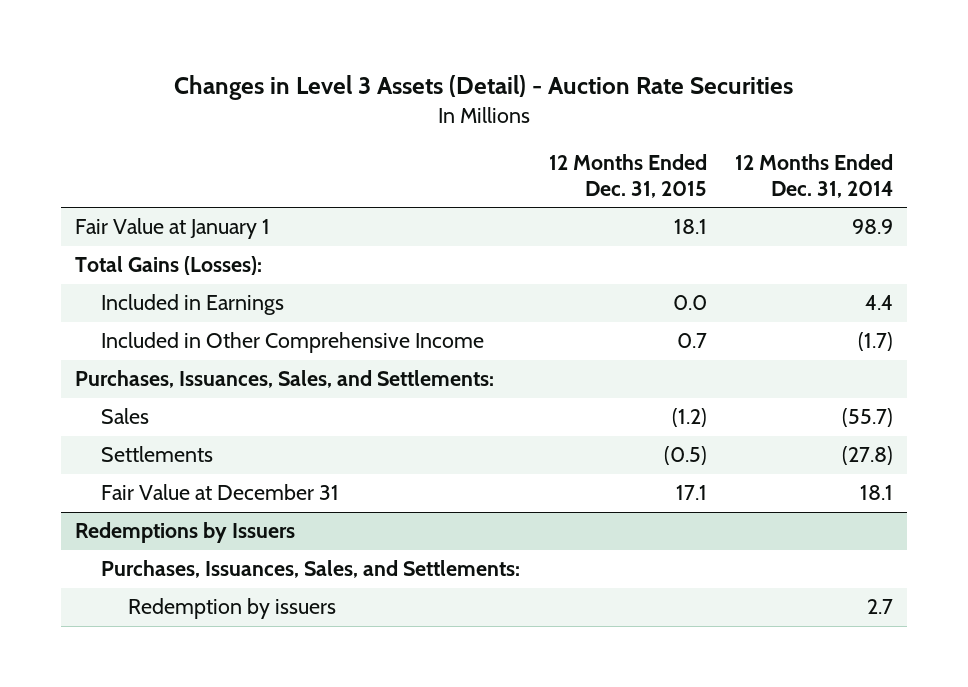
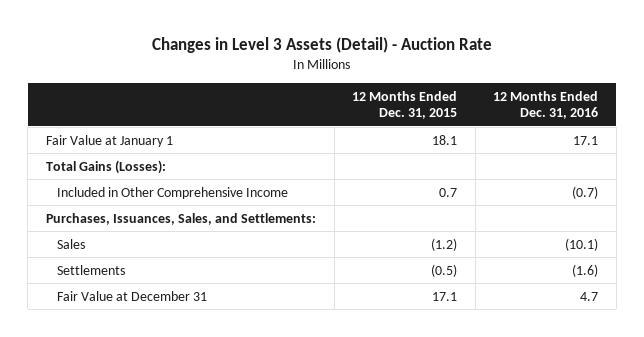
- Changes in Level 3 Assets (Detail) - Auction Rate Securities
+ Changes in Level 3 Assets (Detail) - Auction Rate
- | 12 Months Ended Dec. 31, 2015 | 12 Months Ended Dec. 31, 2014
+ | 12 Months Ended Dec. 31, 2015 | 12 Months Ended Dec. 31, 2016
- Included in Earnings | 0.0 | 4.4
- Redemptions by Issuers
- Purchases, Issuances, Sales, and Settlements:
- Redemption by issuers | | 2.7

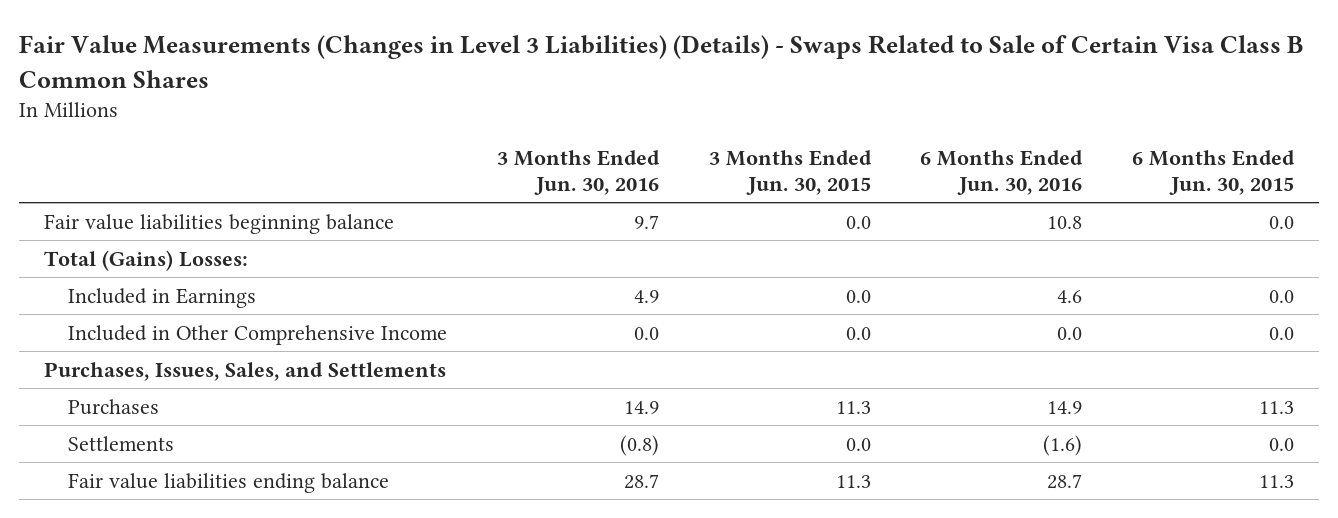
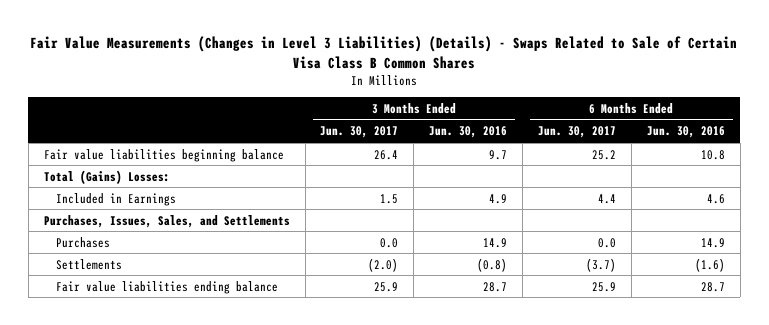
- | 3 Months Ended Jun. 30, 2016 | 3 Months Ended Jun. 30, 2015 | 6 Months Ended Jun. 30, 2016 | 6 Months Ended Jun. 30, 2015
+ | 3 Months Ended Jun. 30, 2017 | 3 Months Ended Jun. 30, 2016 | 6 Months Ended Jun. 30, 2017 | 6 Months Ended Jun. 30, 2016
- Included in Other Comprehensive Income | 0.0 | 0.0 | 0.0 | 0.0

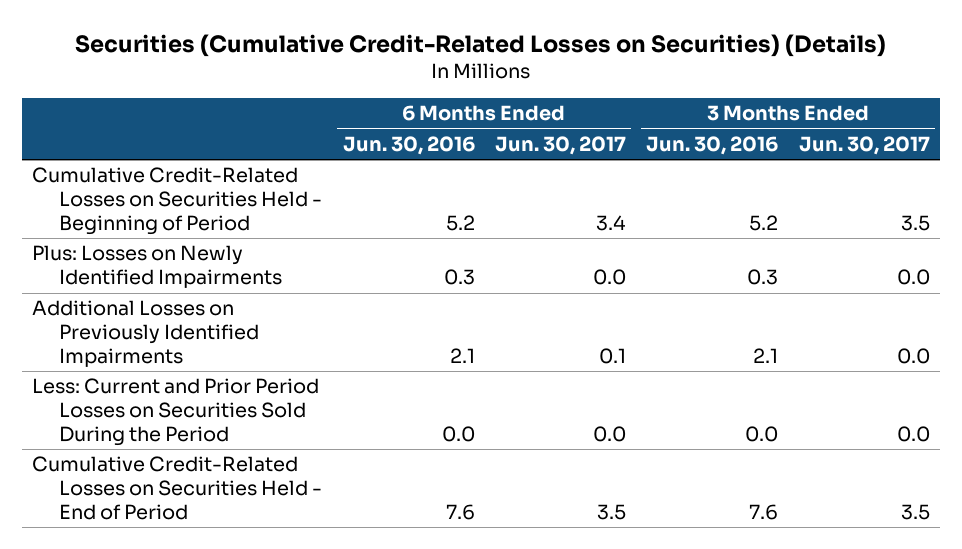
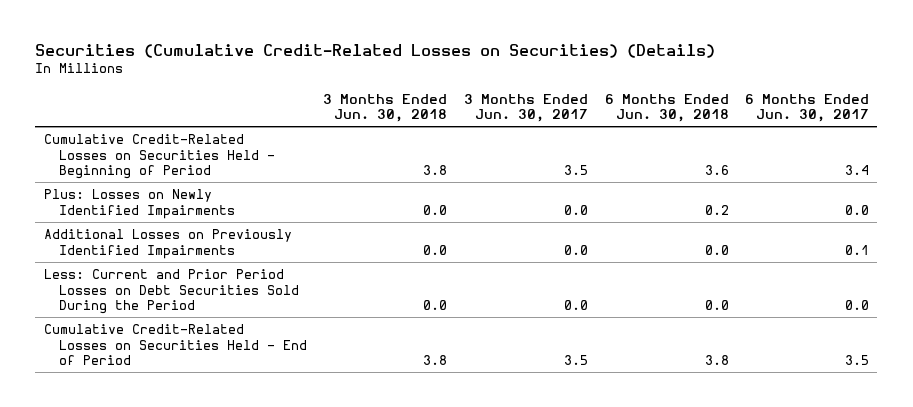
- | 6 Months Ended Jun. 30, 2016 | 6 Months Ended Jun. 30, 2017 | 3 Months Ended Jun. 30, 2016 | 3 Months Ended Jun. 30, 2017
+ | 3 Months Ended Jun. 30, 2018 | 3 Months Ended Jun. 30, 2017 | 6 Months Ended Jun. 30, 2018 | 6 Months Ended Jun. 30, 2017
- Less: Current and Prior Period Losses on Securities Sold During the Period | 0.0 | 0.0 | 0.0 | 0.0
+ Less: Current and Prior Period Losses on Debt Securities Sold During the Period | 0.0 | 0.0 | 0.0 | 0.0

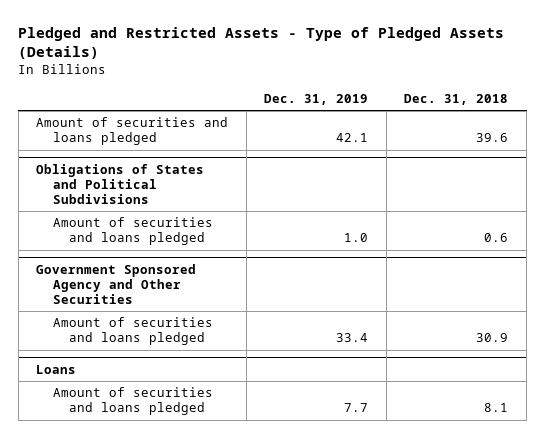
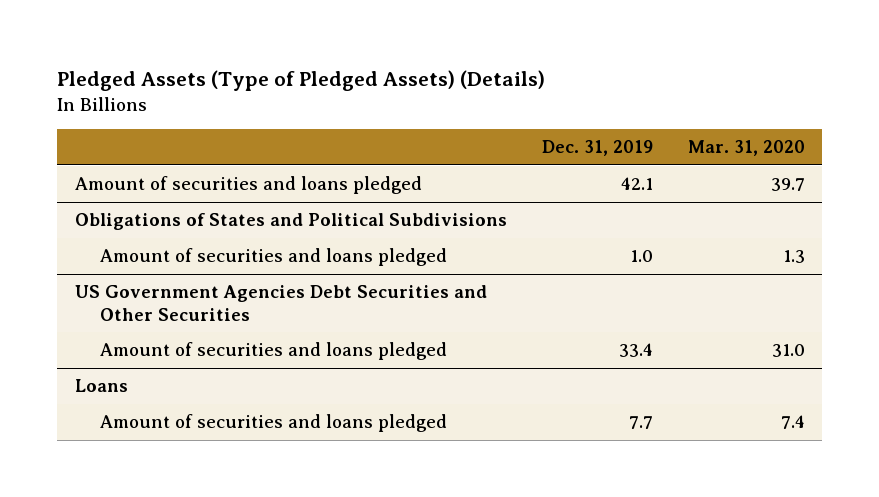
- Pledged and Restricted Assets - Type of Pledged Assets (Details)
+ Pledged Assets (Type of Pledged Assets) (Details)
- | Dec. 31, 2019 | Dec. 31, 2018
+ | Dec. 31, 2019 | Mar. 31, 2020
- Government Sponsored Agency and Other Securities
+ US Government Agencies Debt Securities and Other Securities

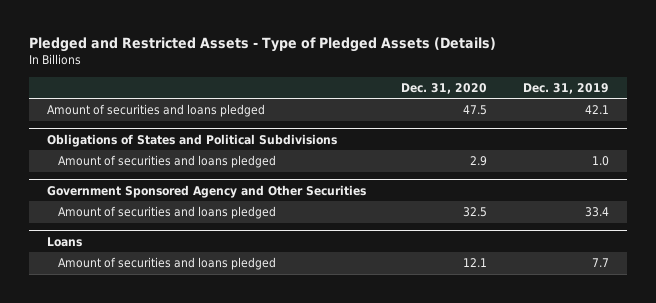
- Pledged Assets (Type of Pledged Assets) (Details)
+ Pledged and Restricted Assets - Type of Pledged Assets (Details)
- | Dec. 31, 2019 | Mar. 31, 2020
+ | Dec. 31, 2020 | Dec. 31, 2019
- US Government Agencies Debt Securities and Other Securities
+ Government Sponsored Agency and Other Securities

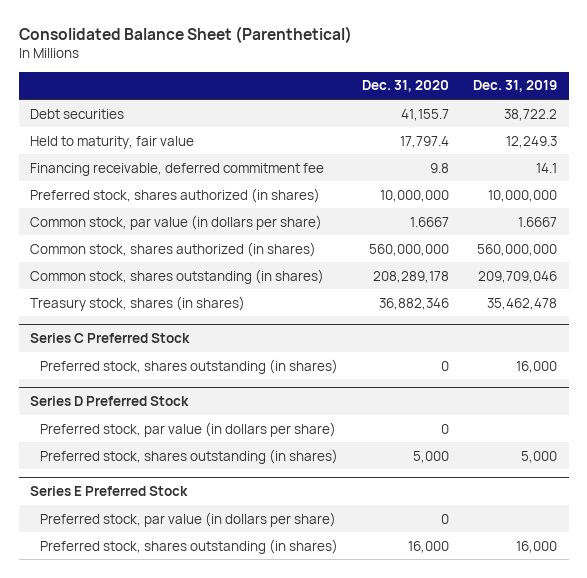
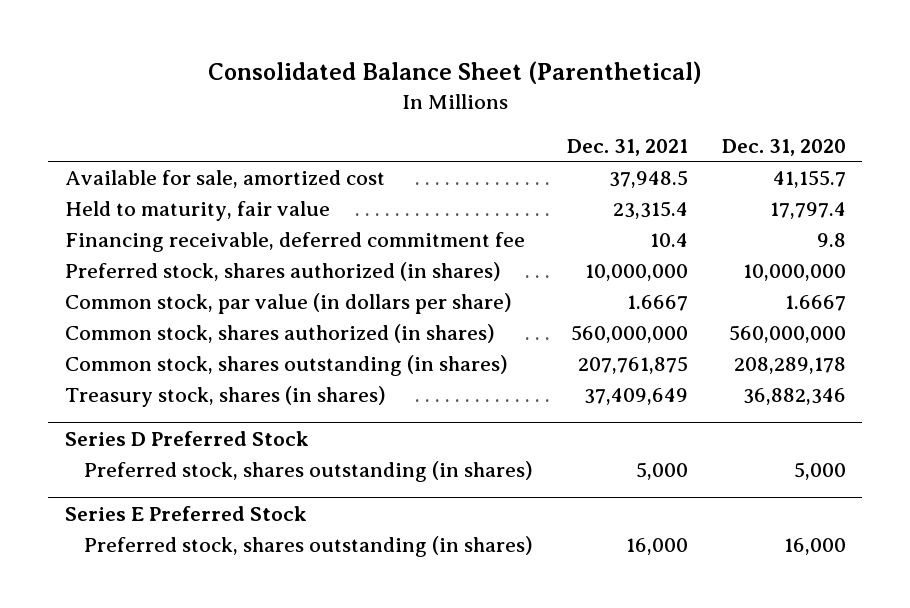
- | Dec. 31, 2020 | Dec. 31, 2019
+ | Dec. 31, 2021 | Dec. 31, 2020
- Debt securities | 41,155.7 | 38,722.2
+ Available for sale, amortized cost | 37,948.5 | 41,155.7
- Series C Preferred Stock
- Preferred stock, shares outstanding (in shares) | 0 | 16,000
@ Series D Preferred Stock
- Preferred stock, par value (in dollars per share) | 0 |
@ Series E Preferred Stock
- Preferred stock, par value (in dollars per share) | 0 |

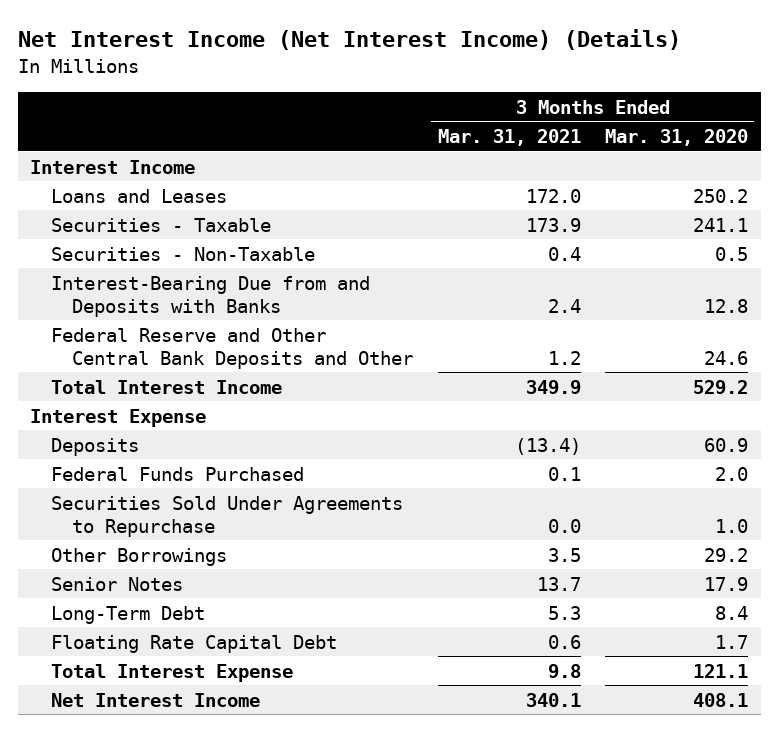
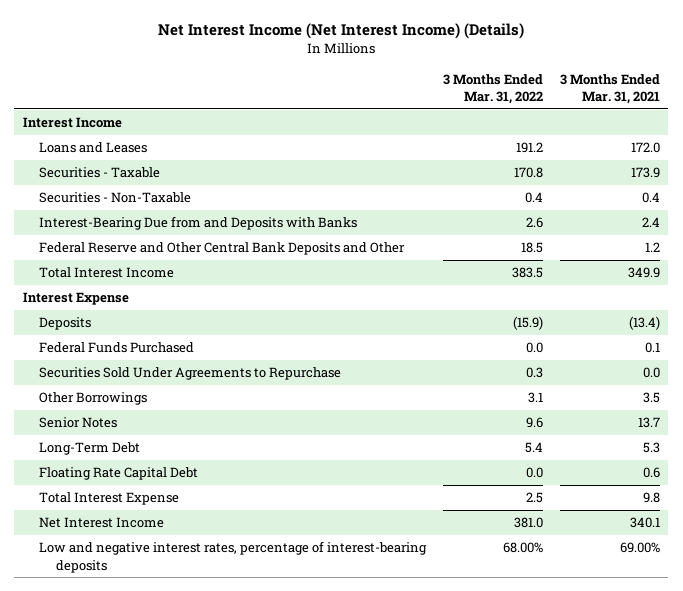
- | 3 Months Ended Mar. 31, 2021 | 3 Months Ended Mar. 31, 2020
+ | 3 Months Ended Mar. 31, 2022 | 3 Months Ended Mar. 31, 2021
+ Low and negative interest rates, percentage of interest-bearing deposits | 68.00% | 69.00%

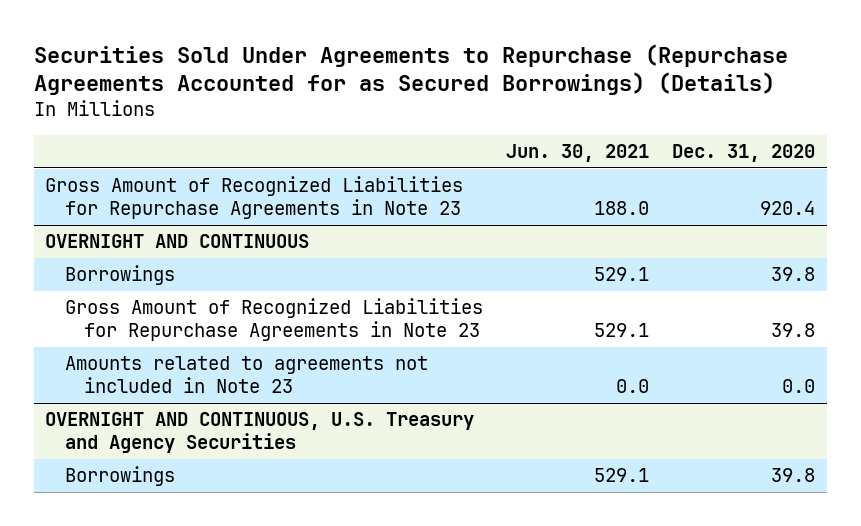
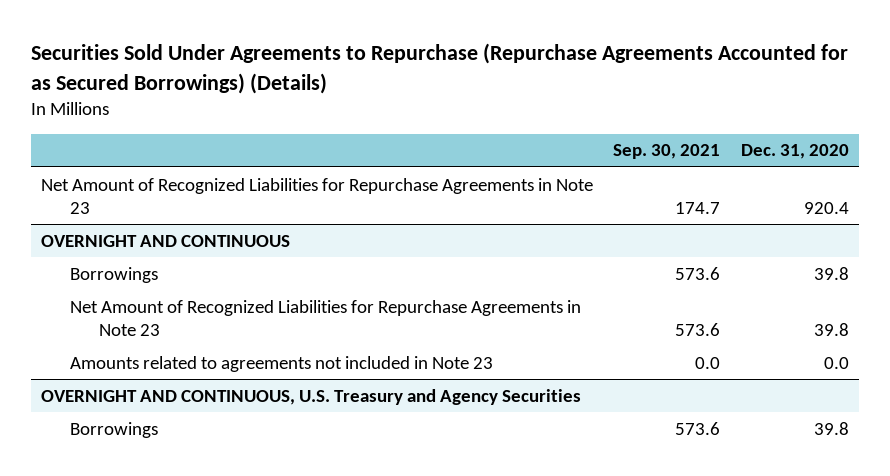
- | Jun. 30, 2021 | Dec. 31, 2020
+ | Sep. 30, 2021 | Dec. 31, 2020
- Gross Amount of Recognized Liabilities for Repurchase Agreements in Note 23 | 188.0 | 920.4
+ Net Amount of Recognized Liabilities for Repurchase Agreements in Note 23 | 174.7 | 920.4
@ OVERNIGHT AND CONTINUOUS
- Gross Amount of Recognized Liabilities for Repurchase Agreements in Note 23 | 529.1 | 39.8
+ Net Amount of Recognized Liabilities for Repurchase Agreements in Note 23 | 573.6 | 39.8

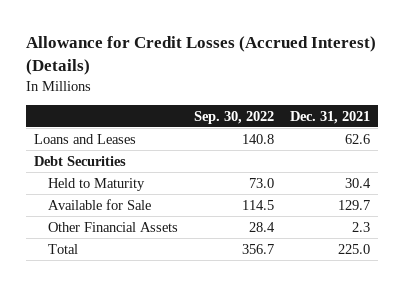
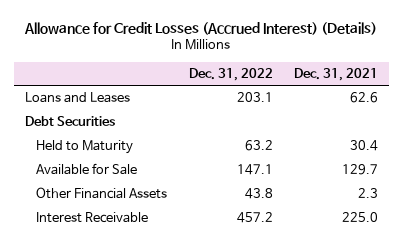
- | Sep. 30, 2022 | Dec. 31, 2021
+ | Dec. 31, 2022 | Dec. 31, 2021
- Total | 356.7 | 225.0
+ Interest Receivable | 457.2 | 225.0

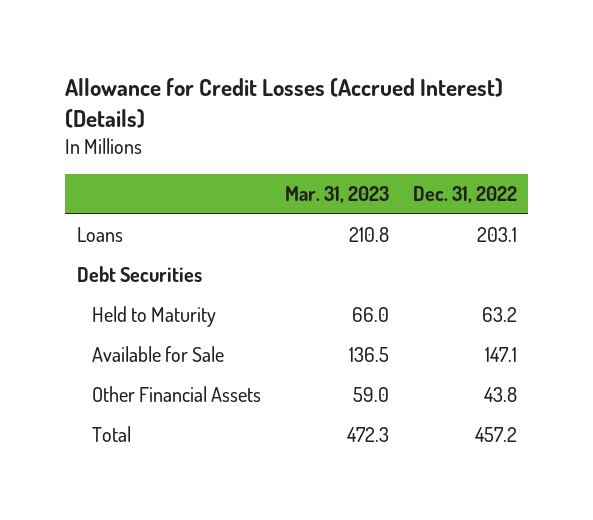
- | Dec. 31, 2022 | Dec. 31, 2021
+ | Mar. 31, 2023 | Dec. 31, 2022
- Loans and Leases | 203.1 | 62.6
+ Loans | 210.8 | 203.1
- Interest Receivable | 457.2 | 225.0
+ Total | 472.3 | 457.2

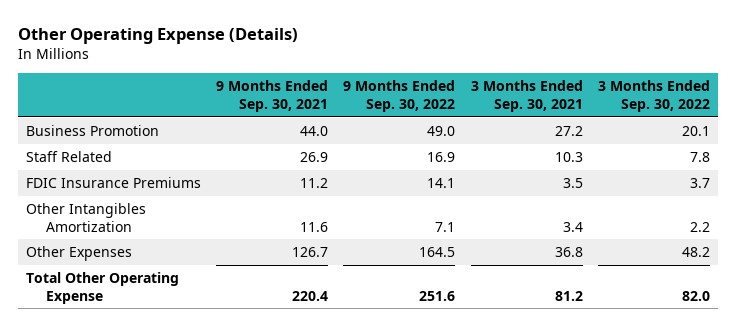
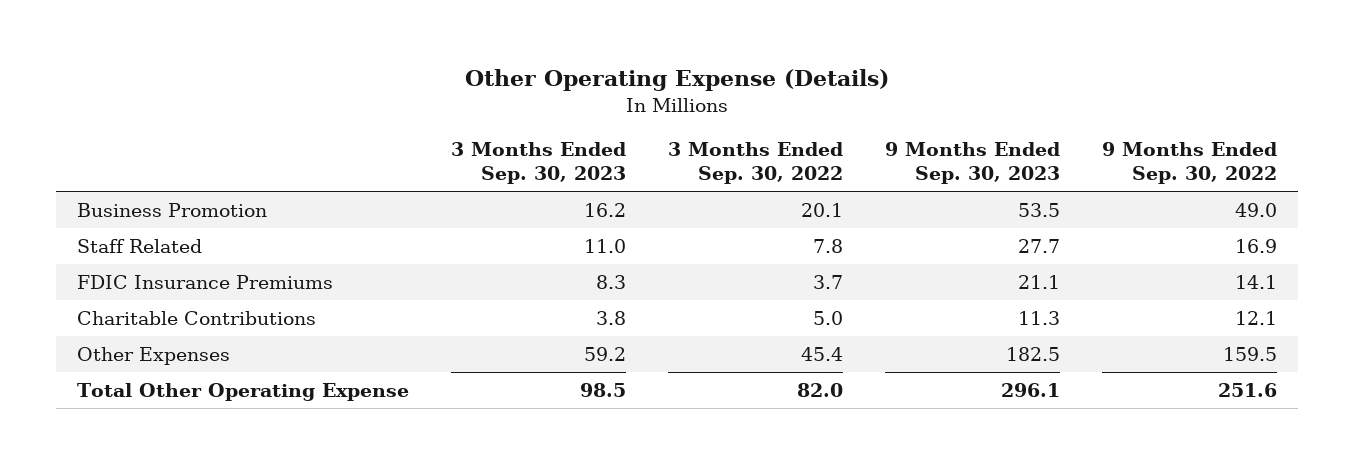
- | 9 Months Ended Sep. 30, 2021 | 9 Months Ended Sep. 30, 2022 | 3 Months Ended Sep. 30, 2021 | 3 Months Ended Sep. 30, 2022
+ | 3 Months Ended Sep. 30, 2023 | 3 Months Ended Sep. 30, 2022 | 9 Months Ended Sep. 30, 2023 | 9 Months Ended Sep. 30, 2022
- Other Intangibles Amortization | 11.6 | 7.1 | 3.4 | 2.2
- Other Expenses | 126.7 | 164.5 | 36.8 | 48.2
+ Charitable Contributions | 3.8 | 5.0 | 11.3 | 12.1
+ Other Expenses | 59.2 | 45.4 | 182.5 | 159.5

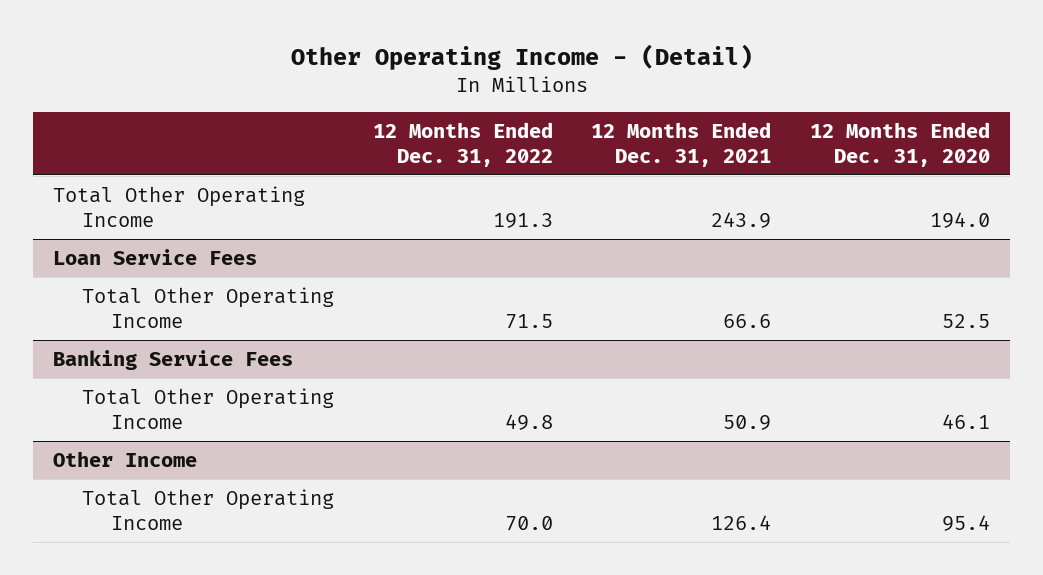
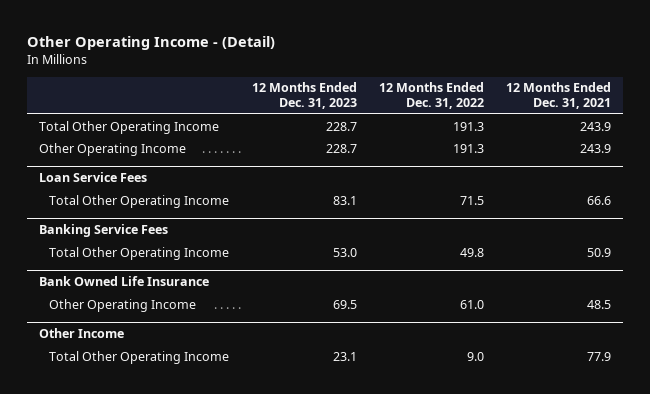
- | 12 Months Ended Dec. 31, 2022 | 12 Months Ended Dec. 31, 2021 | 12 Months Ended Dec. 31, 2020
+ | 12 Months Ended Dec. 31, 2023 | 12 Months Ended Dec. 31, 2022 | 12 Months Ended Dec. 31, 2021
+ Other Operating Income | 228.7 | 191.3 | 243.9
+ Bank Owned Life Insurance
+ Other Operating Income | 69.5 | 61.0 | 48.5
@ Other Income
- Total Other Operating Income | 70.0 | 126.4 | 95.4
+ Total Other Operating Income | 23.1 | 9.0 | 77.9

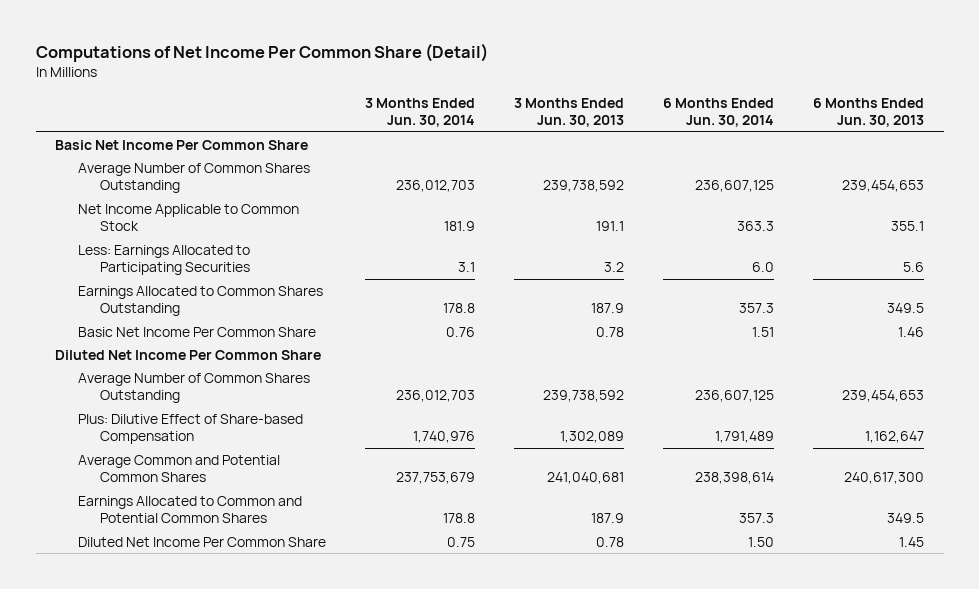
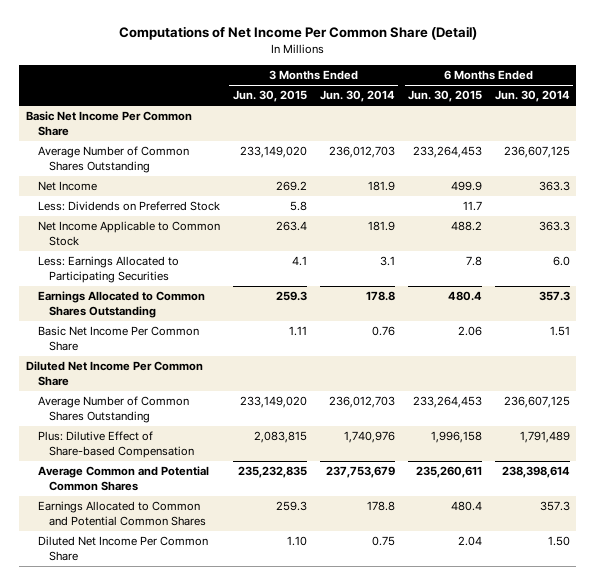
- | 3 Months Ended Jun. 30, 2014 | 3 Months Ended Jun. 30, 2013 | 6 Months Ended Jun. 30, 2014 | 6 Months Ended Jun. 30, 2013
+ | 3 Months Ended Jun. 30, 2015 | 3 Months Ended Jun. 30, 2014 | 6 Months Ended Jun. 30, 2015 | 6 Months Ended Jun. 30, 2014
+ Net Income | 269.2 | 181.9 | 499.9 | 363.3
+ Less: Dividends on Preferred Stock | 5.8 | | 11.7 |

